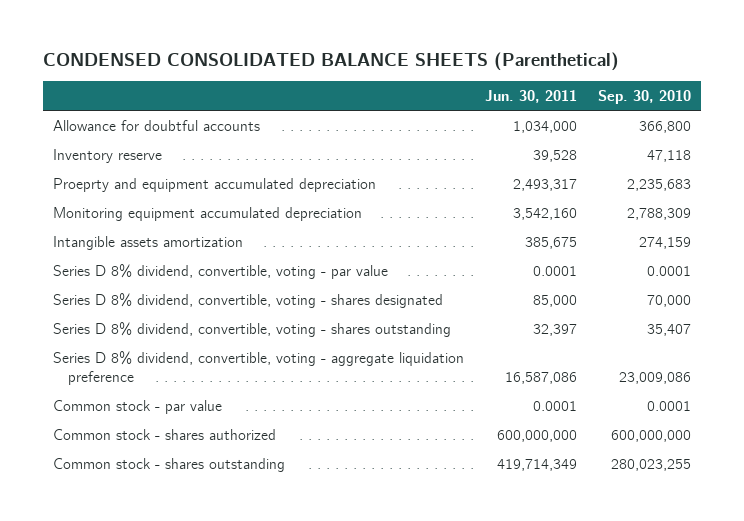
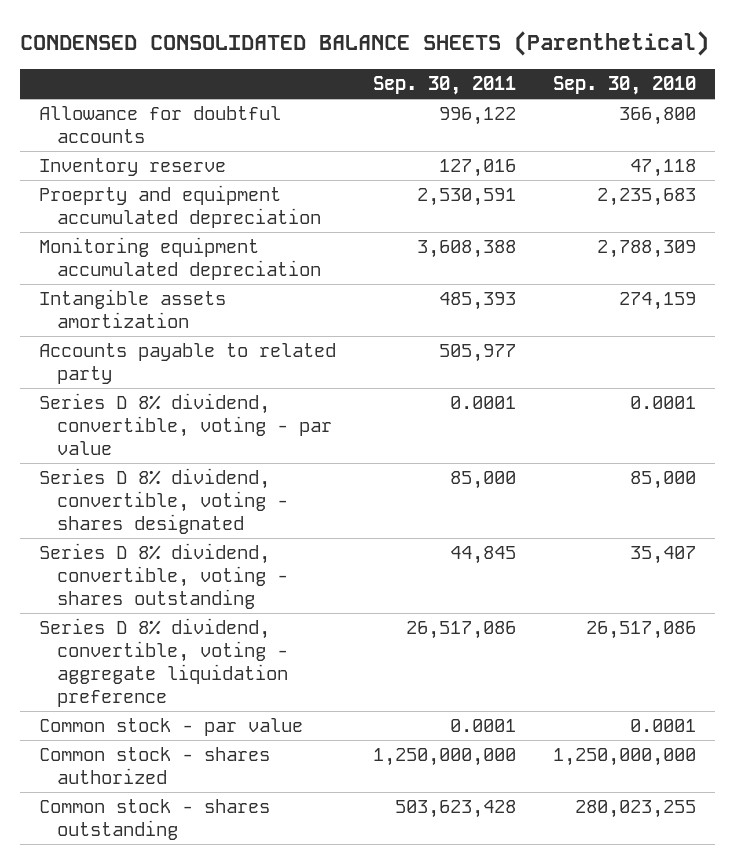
- | Jun. 30, 2011 | Sep. 30, 2010
+ | Sep. 30, 2011 | Sep. 30, 2010
+ Accounts payable to related party | 505,977 |
- Series D 8% dividend, convertible, voting - shares designated | 85,000 | 70,000
+ Series D 8% dividend, convertible, voting - shares designated | 85,000 | 85,000
- Series D 8% dividend, convertible, voting - aggregate liquidation preference | 16,587,086 | 23,009,086
+ Series D 8% dividend, convertible, voting - aggregate liquidation preference | 26,517,086 | 26,517,086
- Common stock - shares authorized | 600,000,000 | 600,000,000
+ Common stock - shares authorized | 1,250,000,000 | 1,250,000,000

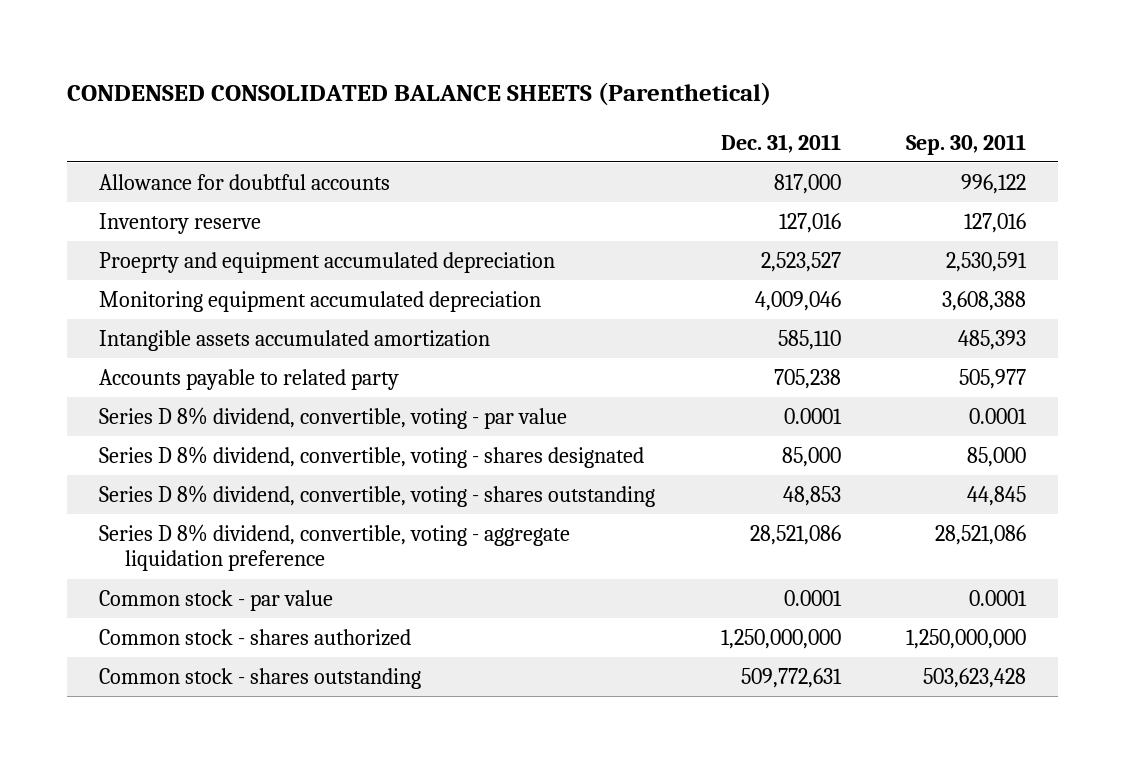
- | Sep. 30, 2011 | Sep. 30, 2010
+ | Dec. 31, 2011 | Sep. 30, 2011
- Intangible assets amortization | 485,393 | 274,159
+ Intangible assets accumulated amortization | 585,110 | 485,393
- Series D 8% dividend, convertible, voting - aggregate liquidation preference | 26,517,086 | 26,517,086
+ Series D 8% dividend, convertible, voting - aggregate liquidation preference | 28,521,086 | 28,521,086

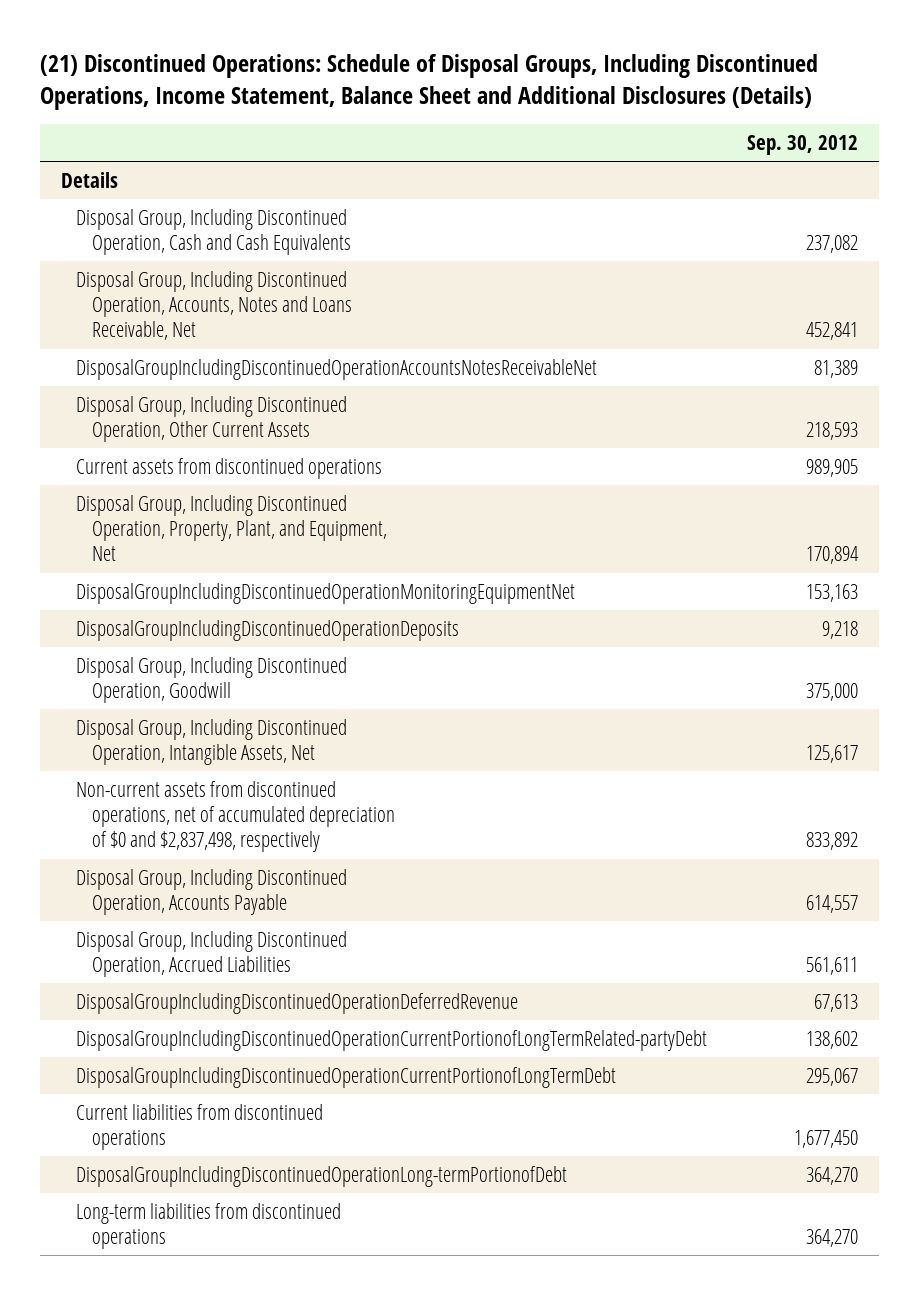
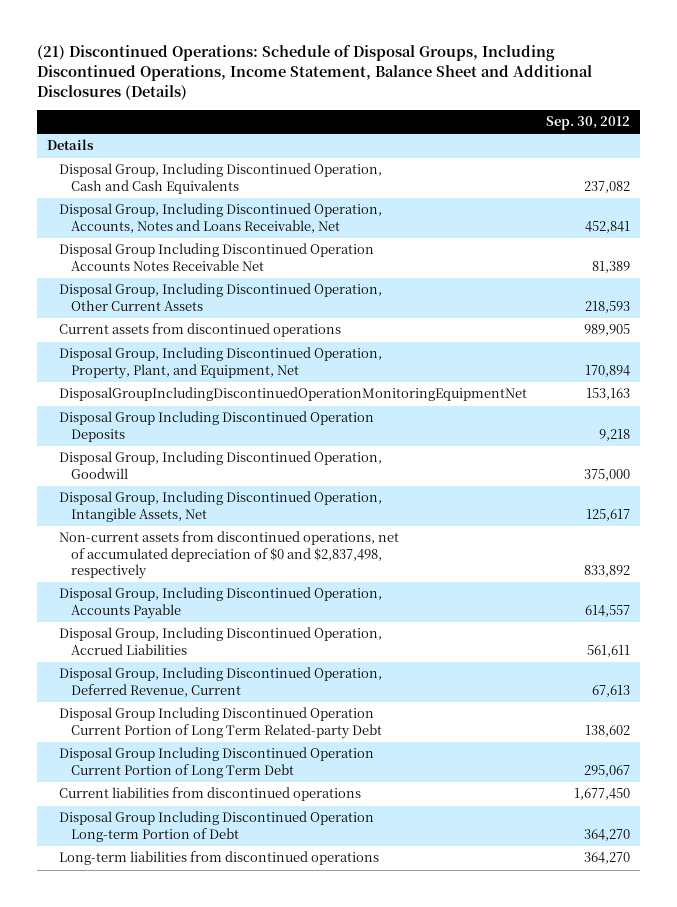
- DisposalGroupIncludingDiscontinuedOperationAccountsNotesReceivableNet | 81,389
+ Disposal Group Including Discontinued Operation Accounts Notes Receivable Net | 81,389
- DisposalGroupIncludingDiscontinuedOperationDeposits | 9,218
+ Disposal Group Including Discontinued Operation Deposits | 9,218
- DisposalGroupIncludingDiscontinuedOperationDeferredRevenue | 67,613
- DisposalGroupIncludingDiscontinuedOperationCurrentPortionofLongTermRelated-partyDebt | 138,602
- DisposalGroupIncludingDiscontinuedOperationCurrentPortionofLongTermDebt | 295,067
+ Disposal Group, Including Discontinued Operation, Deferred Revenue, Current | 67,613
+ Disposal Group Including Discontinued Operation Current Portion of Long Term Related-party Debt | 138,602
+ Disposal Group Including Discontinued Operation Current Portion of Long Term Debt | 295,067
- DisposalGroupIncludingDiscontinuedOperationLong-termPortionofDebt | 364,270
+ Disposal Group Including Discontinued Operation Long-term Portion of Debt | 364,270

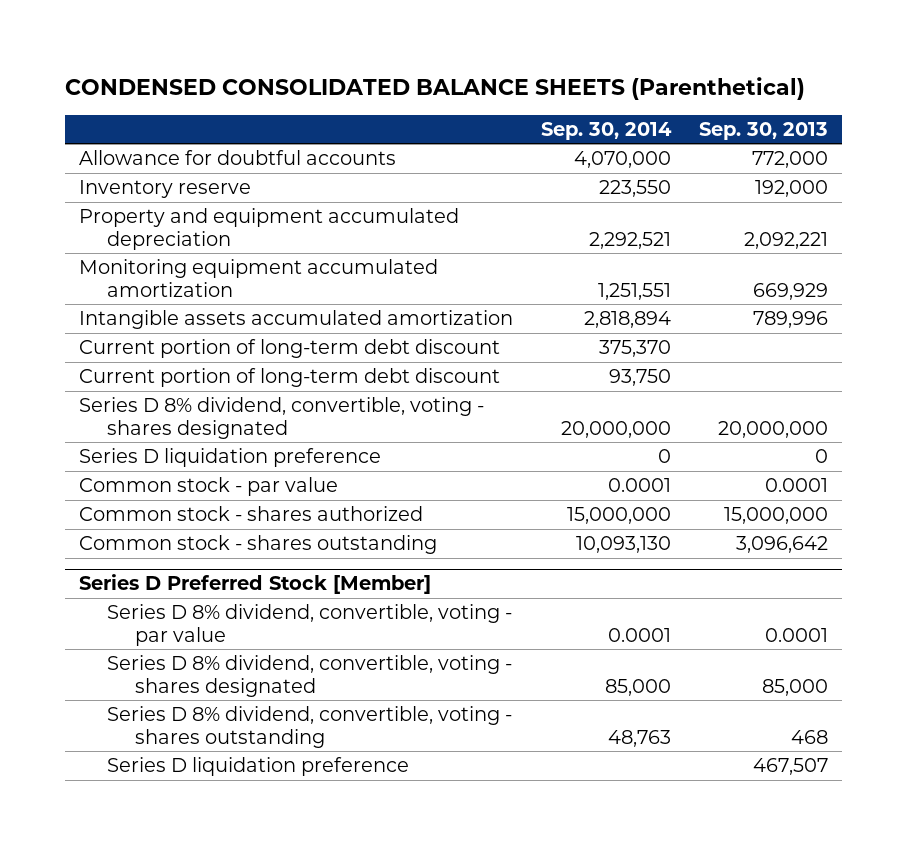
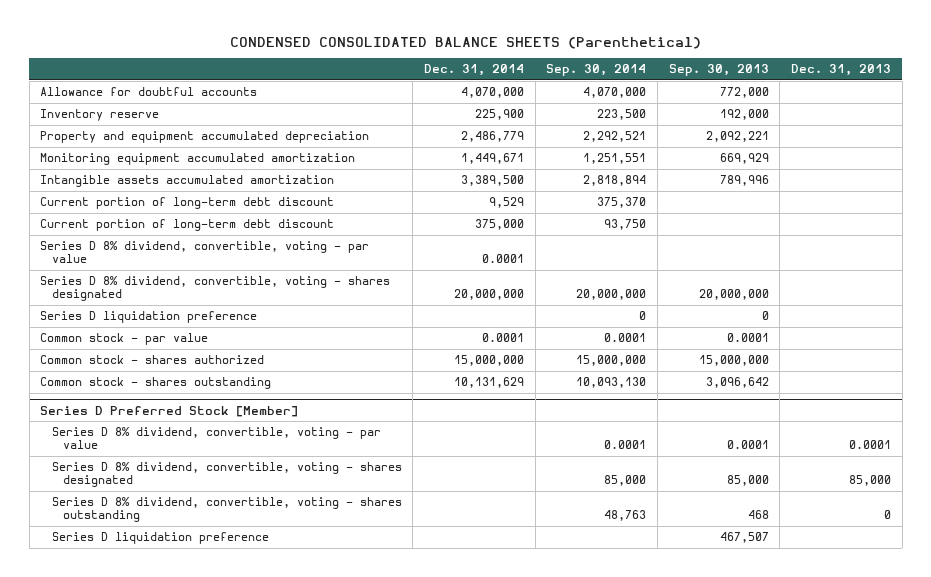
- | Sep. 30, 2014 | Sep. 30, 2013
+ | Dec. 31, 2014 | Sep. 30, 2014 | Sep. 30, 2013 | Dec. 31, 2013
- Inventory reserve | 223,550 | 192,000
+ Inventory reserve | 225,900 | 223,500 | 192,000 |
+ Series D 8% dividend, convertible, voting - par value | 0.0001 | | |

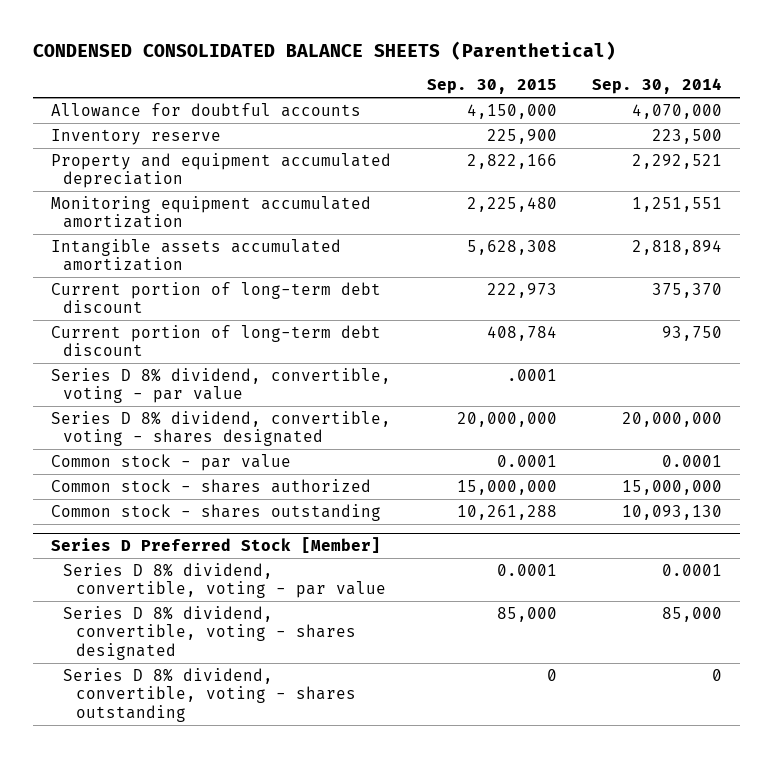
- | Dec. 31, 2014 | Sep. 30, 2014 | Sep. 30, 2013 | Dec. 31, 2013
+ | Sep. 30, 2015 | Sep. 30, 2014
- Series D liquidation preference | | 0 | 0 |
@ Series D Preferred Stock [Member]
- Series D 8% dividend, convertible, voting - shares outstanding | | 48,763 | 468 | 0
- Series D liquidation preference | | | 467,507 |
+ Series D 8% dividend, convertible, voting - shares outstanding | 0 | 0

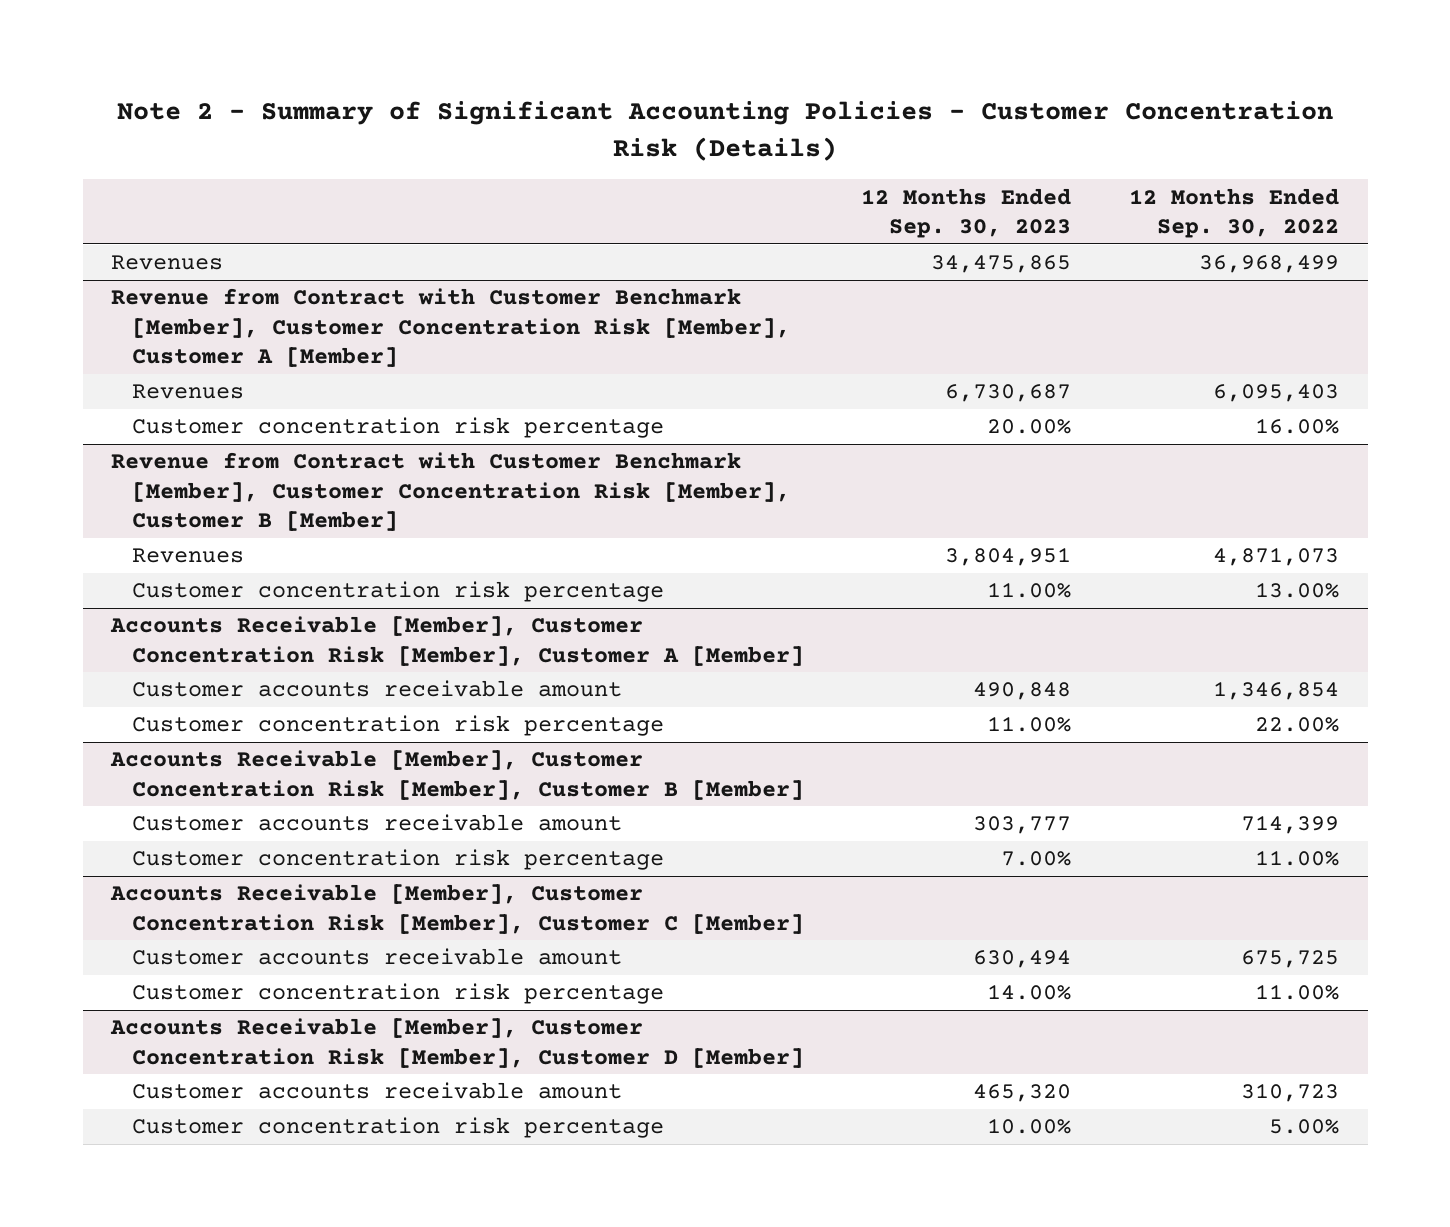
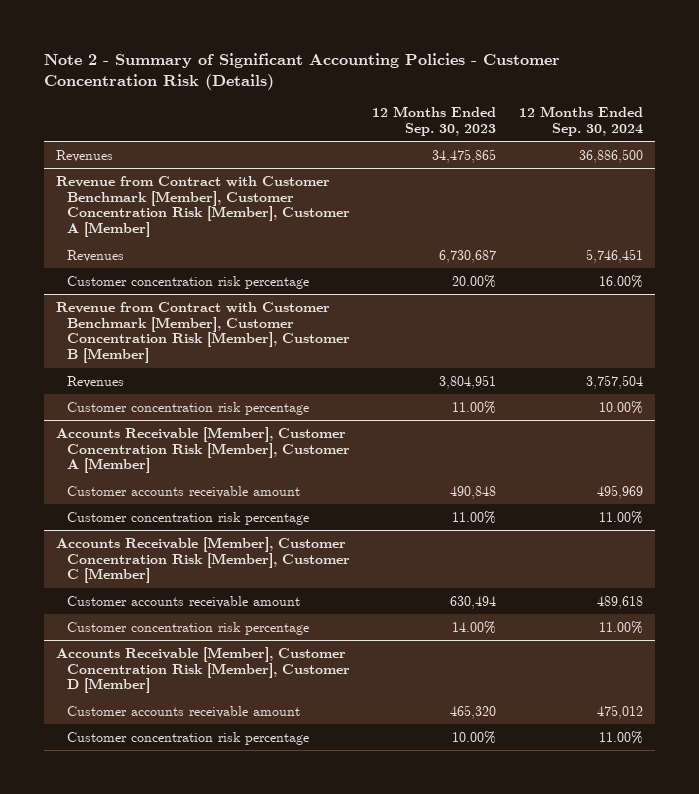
- | 12 Months Ended Sep. 30, 2023 | 12 Months Ended Sep. 30, 2022
+ | 12 Months Ended Sep. 30, 2023 | 12 Months Ended Sep. 30, 2024
- Accounts Receivable [Member], Customer Concentration Risk [Member], Customer B [Member]
- Customer accounts receivable amount | 303,777 | 714,399
- Customer concentration risk percentage | 7.00% | 11.00%

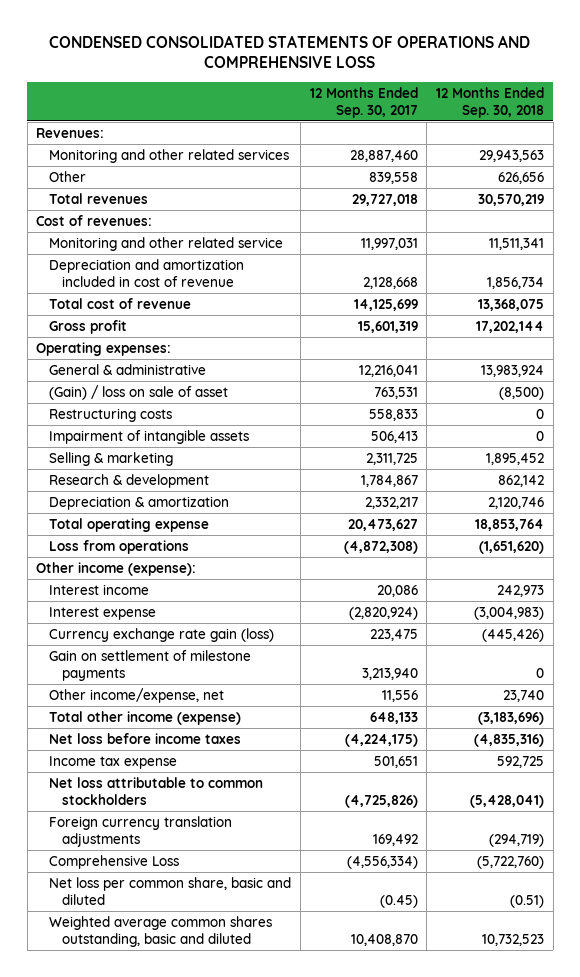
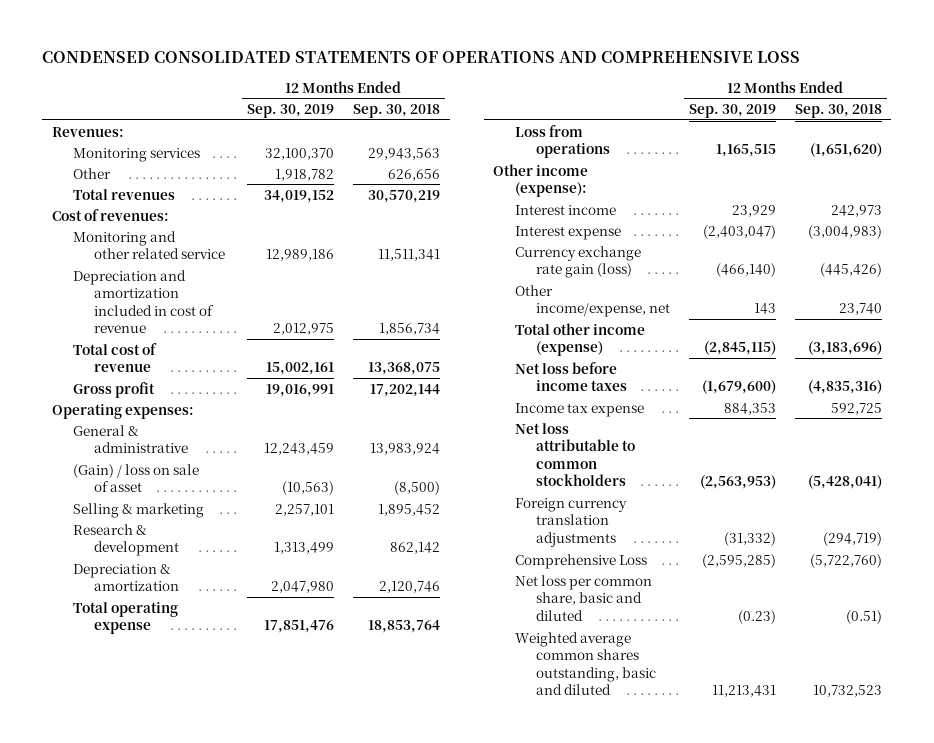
- | 12 Months Ended Sep. 30, 2017 | 12 Months Ended Sep. 30, 2018
+ | 12 Months Ended Sep. 30, 2019 | 12 Months Ended Sep. 30, 2018
- Monitoring and other related services | 28,887,460 | 29,943,563
+ Monitoring services | 32,100,370 | 29,943,563
- Restructuring costs | 558,833 | 0
- Impairment of intangible assets | 506,413 | 0
- Gain on settlement of milestone payments | 3,213,940 | 0

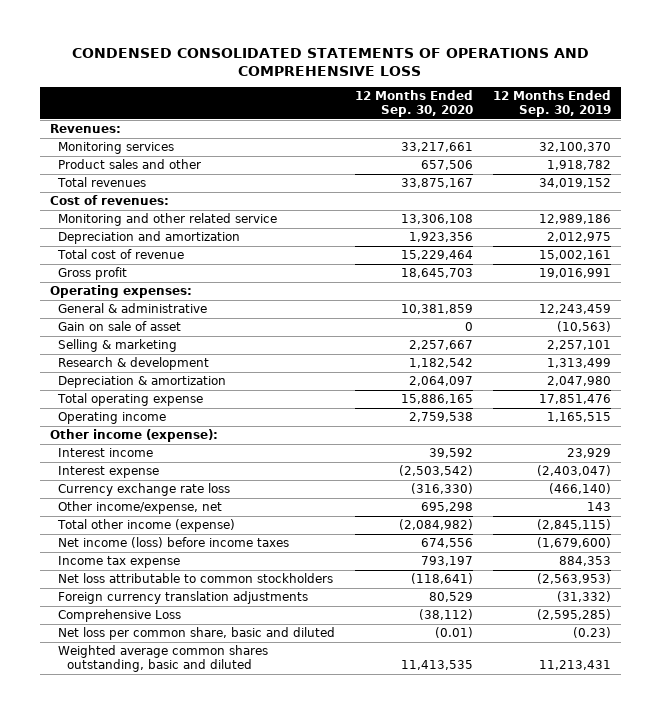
- | 12 Months Ended Sep. 30, 2019 | 12 Months Ended Sep. 30, 2018
+ | 12 Months Ended Sep. 30, 2020 | 12 Months Ended Sep. 30, 2019
- Other | 1,918,782 | 626,656
+ Product sales and other | 657,506 | 1,918,782
- Depreciation and amortization included in cost of revenue | 2,012,975 | 1,856,734
+ Depreciation and amortization | 1,923,356 | 2,012,975
- (Gain) / loss on sale of asset | (10,563) | (8,500)
+ Gain on sale of asset | 0 | (10,563)
- Loss from operations | 1,165,515 | (1,651,620)
+ Operating income | 2,759,538 | 1,165,515
- Currency exchange rate gain (loss) | (466,140) | (445,426)
+ Currency exchange rate loss | (316,330) | (466,140)
- Net loss before income taxes | (1,679,600) | (4,835,316)
+ Net income (loss) before income taxes | 674,556 | (1,679,600)

